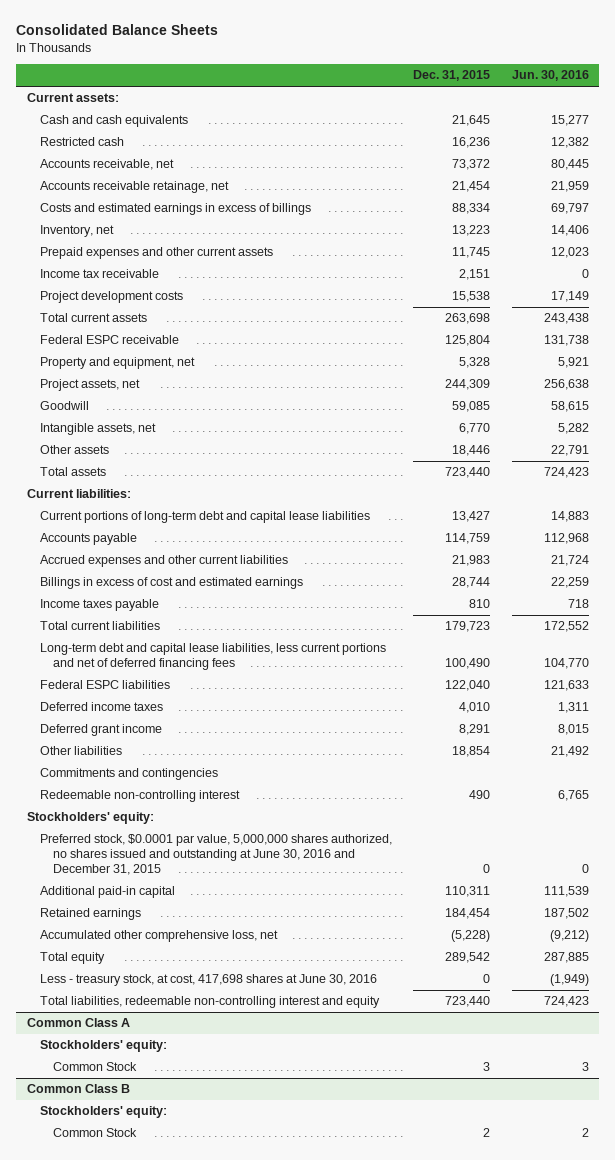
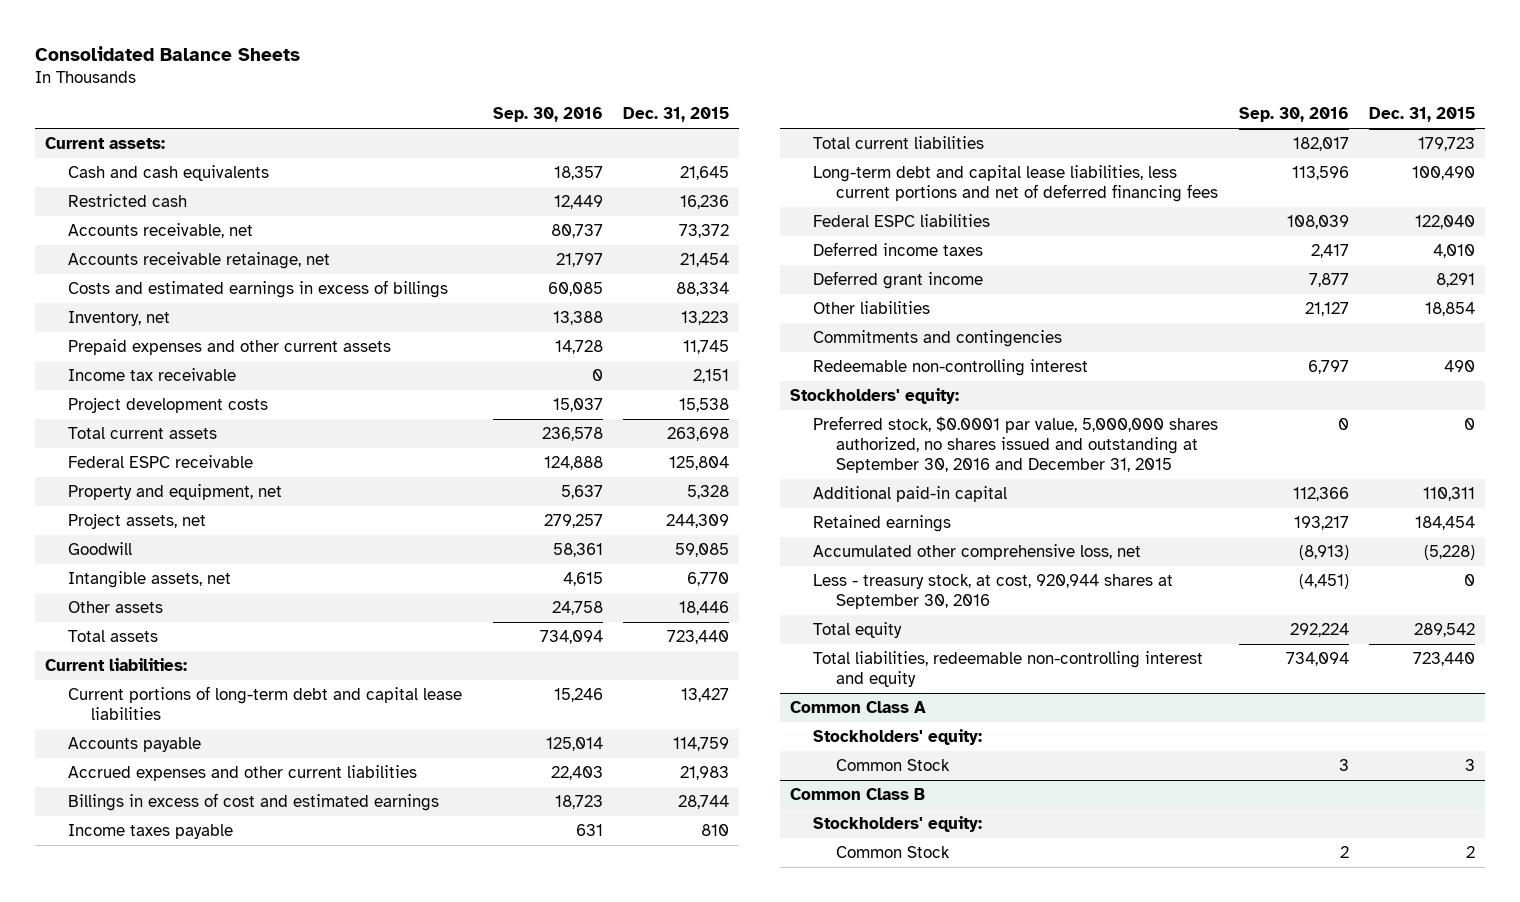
- | Dec. 31, 2015 | Jun. 30, 2016
+ | Sep. 30, 2016 | Dec. 31, 2015
- Preferred stock, $0.0001 par value, 5,000,000 shares authorized, no shares issued and outstanding at June 30, 2016 and December 31, 2015 | 0 | 0
+ Preferred stock, $0.0001 par value, 5,000,000 shares authorized, no shares issued and outstanding at September 30, 2016 and December 31, 2015 | 0 | 0
+ Less - treasury stock, at cost, 920,944 shares at September 30, 2016 | (4,451) | 0
- Less - treasury stock, at cost, 417,698 shares at June 30, 2016 | 0 | (1,949)

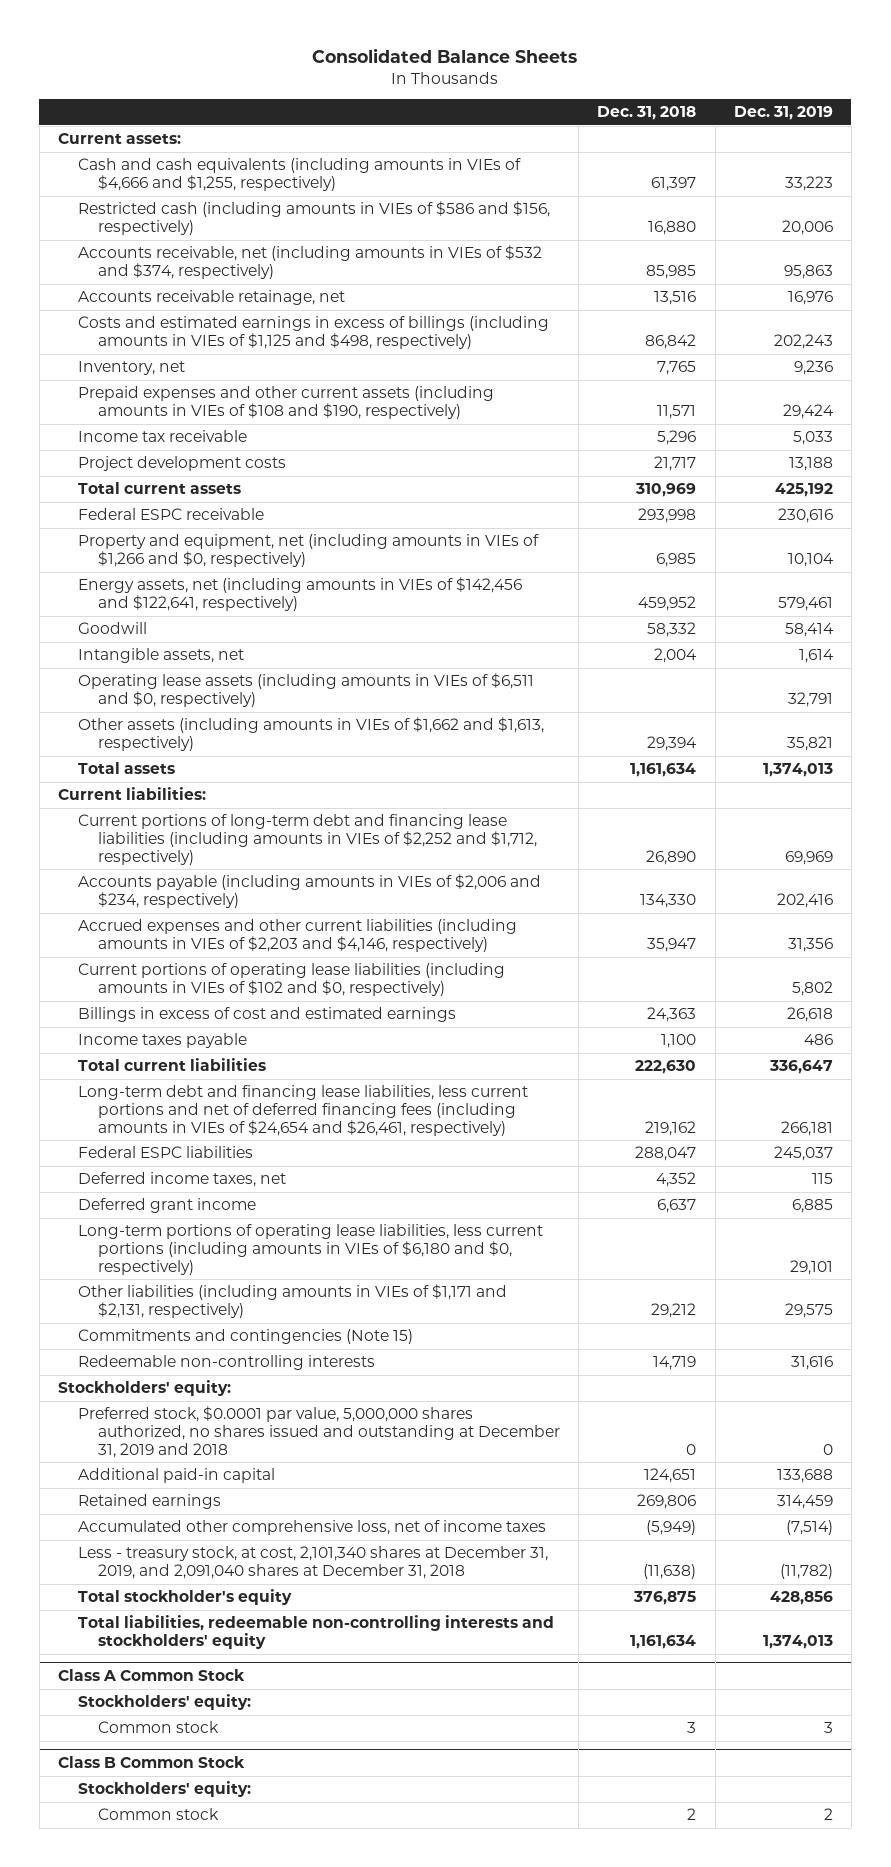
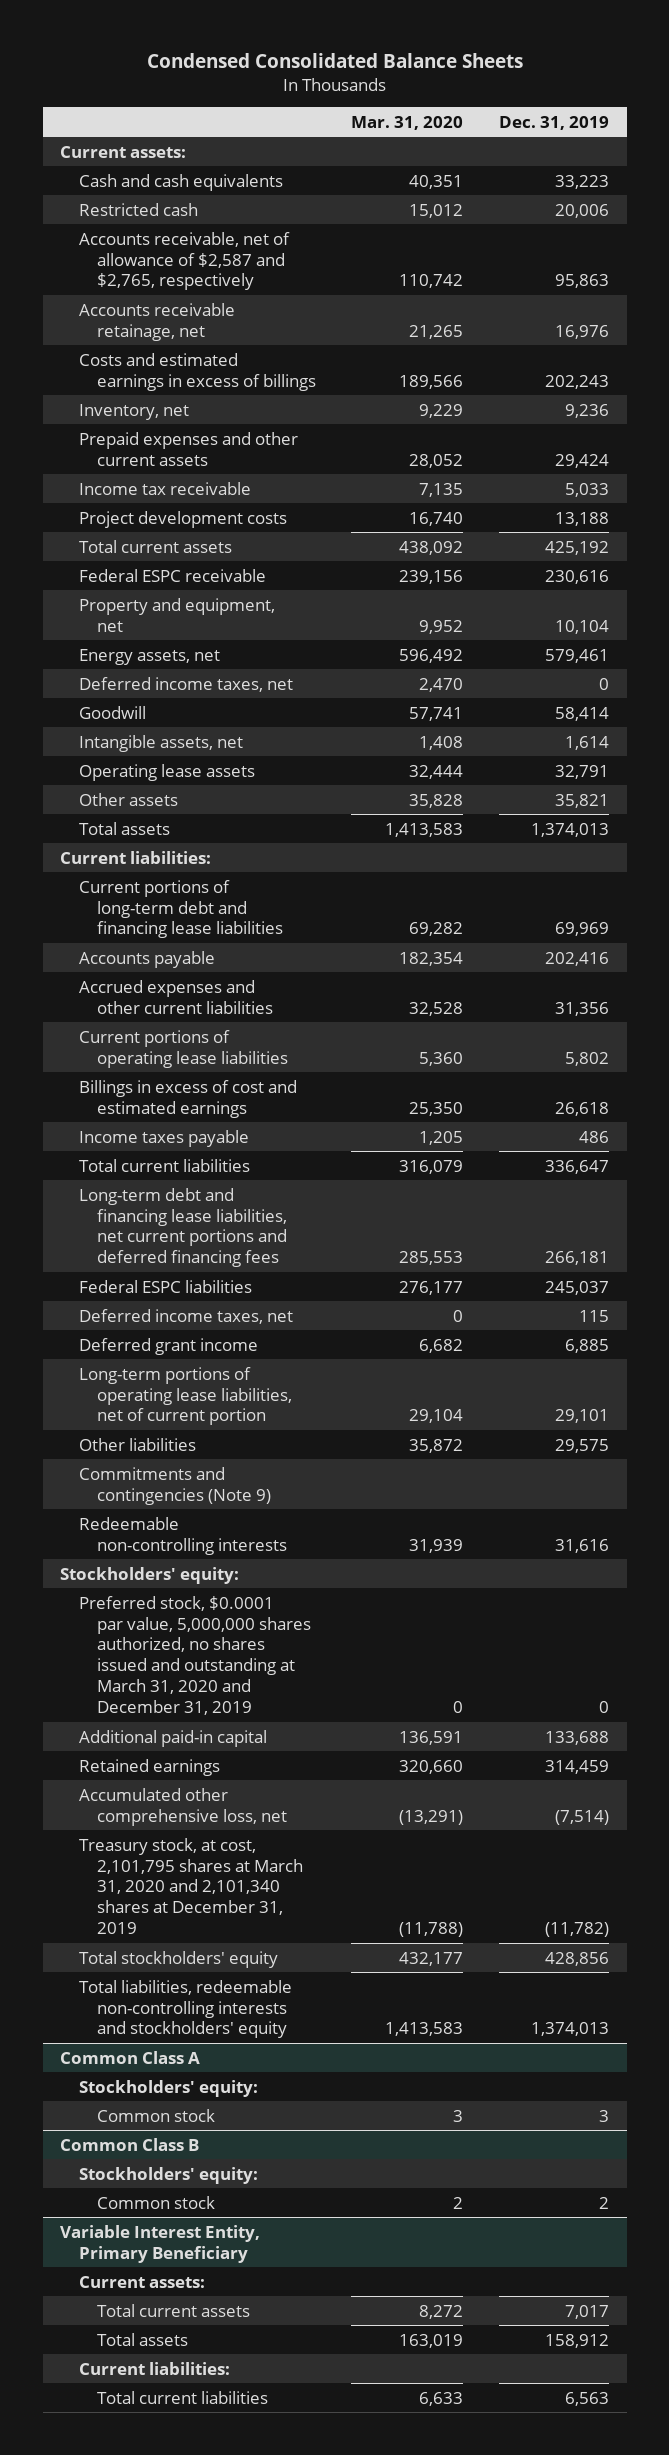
- Consolidated Balance Sheets
+ Condensed Consolidated Balance Sheets
- | Dec. 31, 2018 | Dec. 31, 2019
+ | Mar. 31, 2020 | Dec. 31, 2019
- Cash and cash equivalents (including amounts in VIEs of $4,666 and $1,255, respectively) | 61,397 | 33,223
- Restricted cash (including amounts in VIEs of $586 and $156, respectively) | 16,880 | 20,006
- Accounts receivable, net (including amounts in VIEs of $532 and $374, respectively) | 85,985 | 95,863
+ Cash and cash equivalents | 40,351 | 33,223
+ Restricted cash | 15,012 | 20,006
+ Accounts receivable, net of allowance of $2,587 and $2,765, respectively | 110,742 | 95,863
- Costs and estimated earnings in excess of billings (including amounts in VIEs of $1,125 and $498, respectively) | 86,842 | 202,243
+ Costs and estimated earnings in excess of billings | 189,566 | 202,243
- Prepaid expenses and other current assets (including amounts in VIEs of $108 and $190, respectively) | 11,571 | 29,424
+ Prepaid expenses and other current assets | 28,052 | 29,424
- Property and equipment, net (including amounts in VIEs of $1,266 and $0, respectively) | 6,985 | 10,104
- Energy assets, net (including amounts in VIEs of $142,456 and $122,641, respectively) | 459,952 | 579,461
+ Property and equipment, net | 9,952 | 10,104
+ Energy assets, net | 596,492 | 579,461
+ Deferred income taxes, net | 2,470 | 0
- Operating lease assets (including amounts in VIEs of $6,511 and $0, respectively) | | 32,791
- Other assets (including amounts in VIEs of $1,662 and $1,613, respectively) | 29,394 | 35,821
+ Operating lease assets | 32,444 | 32,791
+ Other assets | 35,828 | 35,821
- Current portions of long-term debt and financing lease liabilities (including amounts in VIEs of $2,252 and $1,712, respectively) | 26,890 | 69,969
- Accounts payable (including amounts in VIEs of $2,006 and $234, respectively) | 134,330 | 202,416
- Accrued expenses and other current liabilities (including amounts in VIEs of $2,203 and $4,146, respectively) | 35,947 | 31,356
- Current portions of operating lease liabilities (including amounts in VIEs of $102 and $0, respectively) | | 5,802
+ Current portions of long-term debt and financing lease liabilities | 69,282 | 69,969
+ Accounts payable | 182,354 | 202,416
+ Accrued expenses and other current liabilities | 32,528 | 31,356
+ Current portions of operating lease liabilities | 5,360 | 5,802
- Long-term debt and financing lease liabilities, less current portions and net of deferred financing fees (including amounts in VIEs of $24,654 and $26,461, respectively) | 219,162 | 266,181
+ Long-term debt and financing lease liabilities, net current portions and deferred financing fees | 285,553 | 266,181
- Long-term portions of operating lease liabilities, less current portions (including amounts in VIEs of $6,180 and $0, respectively) | | 29,101
- Other liabilities (including amounts in VIEs of $1,171 and $2,131, respectively) | 29,212 | 29,575
- Commitments and contingencies (Note 15)
+ Long-term portions of operating lease liabilities, net of current portion | 29,104 | 29,101
+ Other liabilities | 35,872 | 29,575
+ Commitments and contingencies (Note 9)
- Preferred stock, $0.0001 par value, 5,000,000 shares authorized, no shares issued and outstanding at December 31, 2019 and 2018 | 0 | 0
+ Preferred stock, $0.0001 par value, 5,000,000 shares authorized, no shares issued and outstanding at March 31, 2020 and December 31, 2019 | 0 | 0
- Accumulated other comprehensive loss, net of income taxes | (5,949) | (7,514)
- Less - treasury stock, at cost, 2,101,340 shares at December 31, 2019, and 2,091,040 shares at December 31, 2018 | (11,638) | (11,782)
- Total stockholder's equity | 376,875 | 428,856
+ Accumulated other comprehensive loss, net | (13,291) | (7,514)
+ Treasury stock, at cost, 2,101,795 shares at March 31, 2020 and 2,101,340 shares at December 31, 2019 | (11,788) | (11,782)
+ Total stockholders' equity | 432,177 | 428,856
- Class A Common Stock
+ Common Class A
- Class B Common Stock
+ Common Class B
+ Variable Interest Entity, Primary Beneficiary
+ Current assets:
+ Total current assets | 8,272 | 7,017
+ Total assets | 163,019 | 158,912
+ Current liabilities:
+ Total current liabilities | 6,633 | 6,563

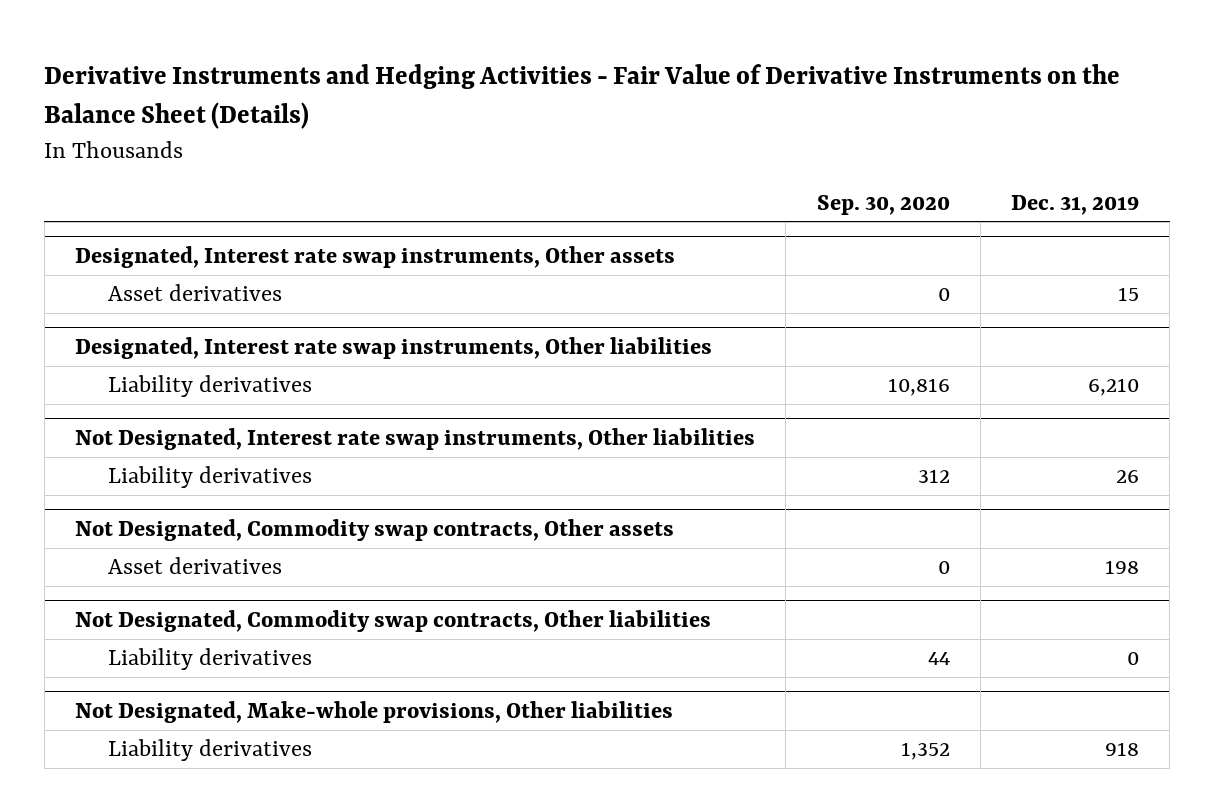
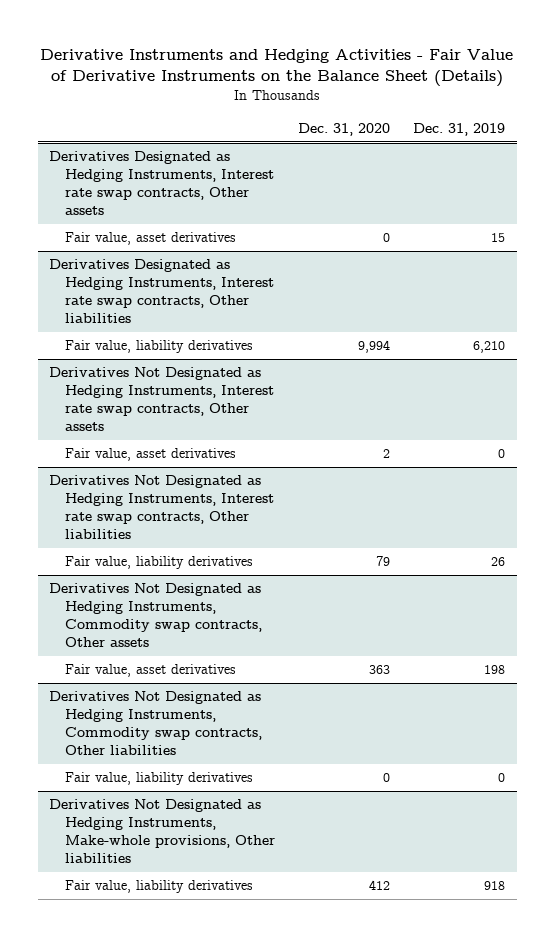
- | Sep. 30, 2020 | Dec. 31, 2019
+ | Dec. 31, 2020 | Dec. 31, 2019
- Designated, Interest rate swap instruments, Other assets
- Asset derivatives | 0 | 15
- Designated, Interest rate swap instruments, Other liabilities
- Liability derivatives | 10,816 | 6,210
- Not Designated, Interest rate swap instruments, Other liabilities
- Liability derivatives | 312 | 26
- Not Designated, Commodity swap contracts, Other assets
- Asset derivatives | 0 | 198
- Not Designated, Commodity swap contracts, Other liabilities
- Liability derivatives | 44 | 0
- Not Designated, Make-whole provisions, Other liabilities
- Liability derivatives | 1,352 | 918
+ Derivatives Designated as Hedging Instruments, Interest rate swap contracts, Other assets
+ Fair value, asset derivatives | 0 | 15
+ Derivatives Designated as Hedging Instruments, Interest rate swap contracts, Other liabilities
+ Fair value, liability derivatives | 9,994 | 6,210
+ Derivatives Not Designated as Hedging Instruments, Interest rate swap contracts, Other assets
+ Fair value, asset derivatives | 2 | 0
+ Derivatives Not Designated as Hedging Instruments, Interest rate swap contracts, Other liabilities
+ Fair value, liability derivatives | 79 | 26
+ Derivatives Not Designated as Hedging Instruments, Commodity swap contracts, Other assets
+ Fair value, asset derivatives | 363 | 198
+ Derivatives Not Designated as Hedging Instruments, Commodity swap contracts, Other liabilities
+ Fair value, liability derivatives | 0 | 0
+ Derivatives Not Designated as Hedging Instruments, Make-whole provisions, Other liabilities
+ Fair value, liability derivatives | 412 | 918

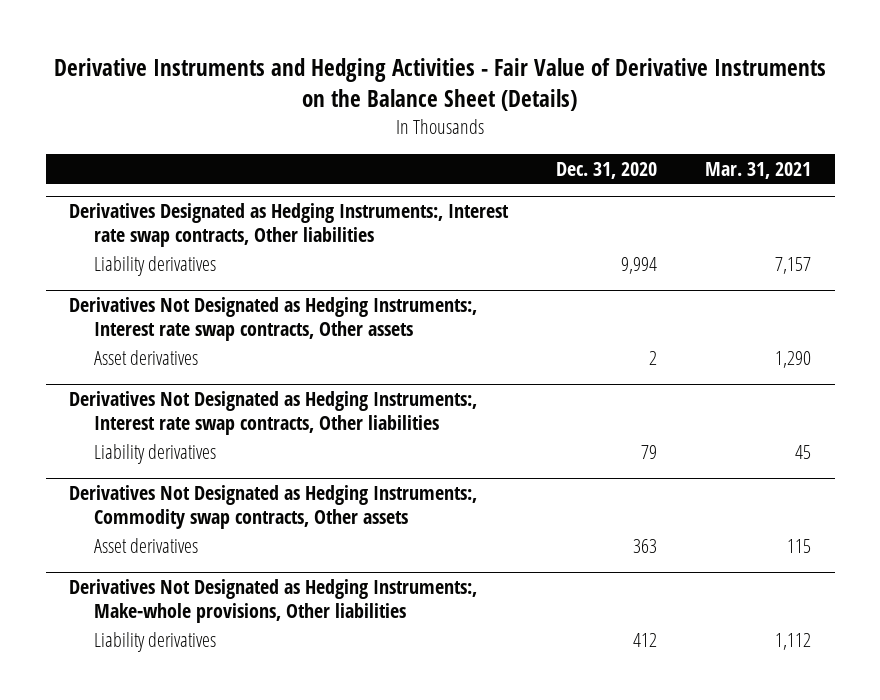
- | Dec. 31, 2020 | Dec. 31, 2019
+ | Dec. 31, 2020 | Mar. 31, 2021
- Derivatives Designated as Hedging Instruments, Interest rate swap contracts, Other assets
- Fair value, asset derivatives | 0 | 15
- Derivatives Designated as Hedging Instruments, Interest rate swap contracts, Other liabilities
- Fair value, liability derivatives | 9,994 | 6,210
- Derivatives Not Designated as Hedging Instruments, Interest rate swap contracts, Other assets
- Fair value, asset derivatives | 2 | 0
- Derivatives Not Designated as Hedging Instruments, Interest rate swap contracts, Other liabilities
- Fair value, liability derivatives | 79 | 26
- Derivatives Not Designated as Hedging Instruments, Commodity swap contracts, Other assets
- Fair value, asset derivatives | 363 | 198
- Derivatives Not Designated as Hedging Instruments, Commodity swap contracts, Other liabilities
- Fair value, liability derivatives | 0 | 0
- Derivatives Not Designated as Hedging Instruments, Make-whole provisions, Other liabilities
- Fair value, liability derivatives | 412 | 918
+ Derivatives Designated as Hedging Instruments:, Interest rate swap contracts, Other liabilities
+ Liability derivatives | 9,994 | 7,157
+ Derivatives Not Designated as Hedging Instruments:, Interest rate swap contracts, Other assets
+ Asset derivatives | 2 | 1,290
+ Derivatives Not Designated as Hedging Instruments:, Interest rate swap contracts, Other liabilities
+ Liability derivatives | 79 | 45
+ Derivatives Not Designated as Hedging Instruments:, Commodity swap contracts, Other assets
+ Asset derivatives | 363 | 115
+ Derivatives Not Designated as Hedging Instruments:, Make-whole provisions, Other liabilities
+ Liability derivatives | 412 | 1,112

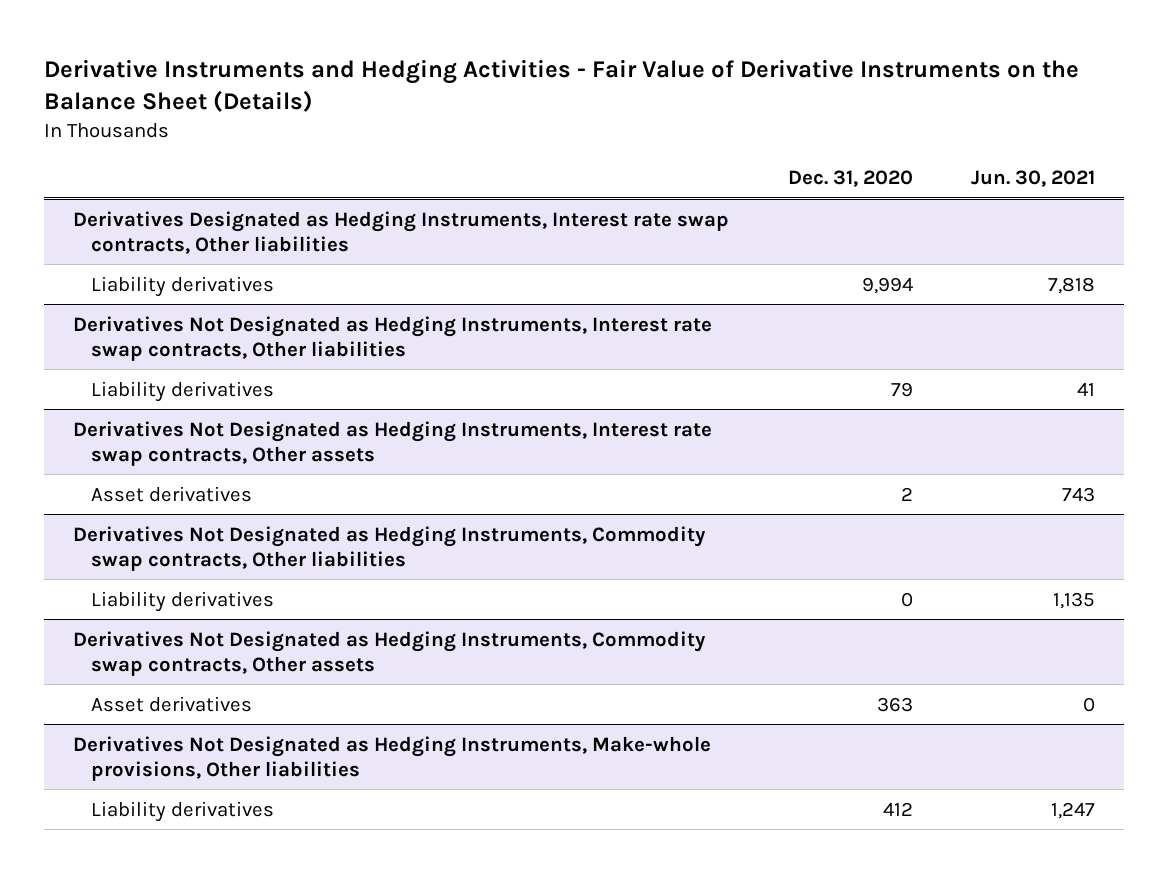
- | Dec. 31, 2020 | Mar. 31, 2021
+ | Dec. 31, 2020 | Jun. 30, 2021
- Derivatives Designated as Hedging Instruments:, Interest rate swap contracts, Other liabilities
+ Derivatives Designated as Hedging Instruments, Interest rate swap contracts, Other liabilities
- Derivatives Not Designated as Hedging Instruments:, Interest rate swap contracts, Other assets
- Asset derivatives | 2 | 1,290
- Derivatives Not Designated as Hedging Instruments:, Interest rate swap contracts, Other liabilities
+ Derivatives Not Designated as Hedging Instruments, Interest rate swap contracts, Other liabilities
- Derivatives Not Designated as Hedging Instruments:, Commodity swap contracts, Other assets
+ Derivatives Not Designated as Hedging Instruments, Interest rate swap contracts, Other assets
+ Asset derivatives | 2 | 743
+ Derivatives Not Designated as Hedging Instruments, Commodity swap contracts, Other liabilities
+ Liability derivatives | 0 | 1,135
+ Derivatives Not Designated as Hedging Instruments, Commodity swap contracts, Other assets
- Derivatives Not Designated as Hedging Instruments:, Make-whole provisions, Other liabilities
+ Derivatives Not Designated as Hedging Instruments, Make-whole provisions, Other liabilities

